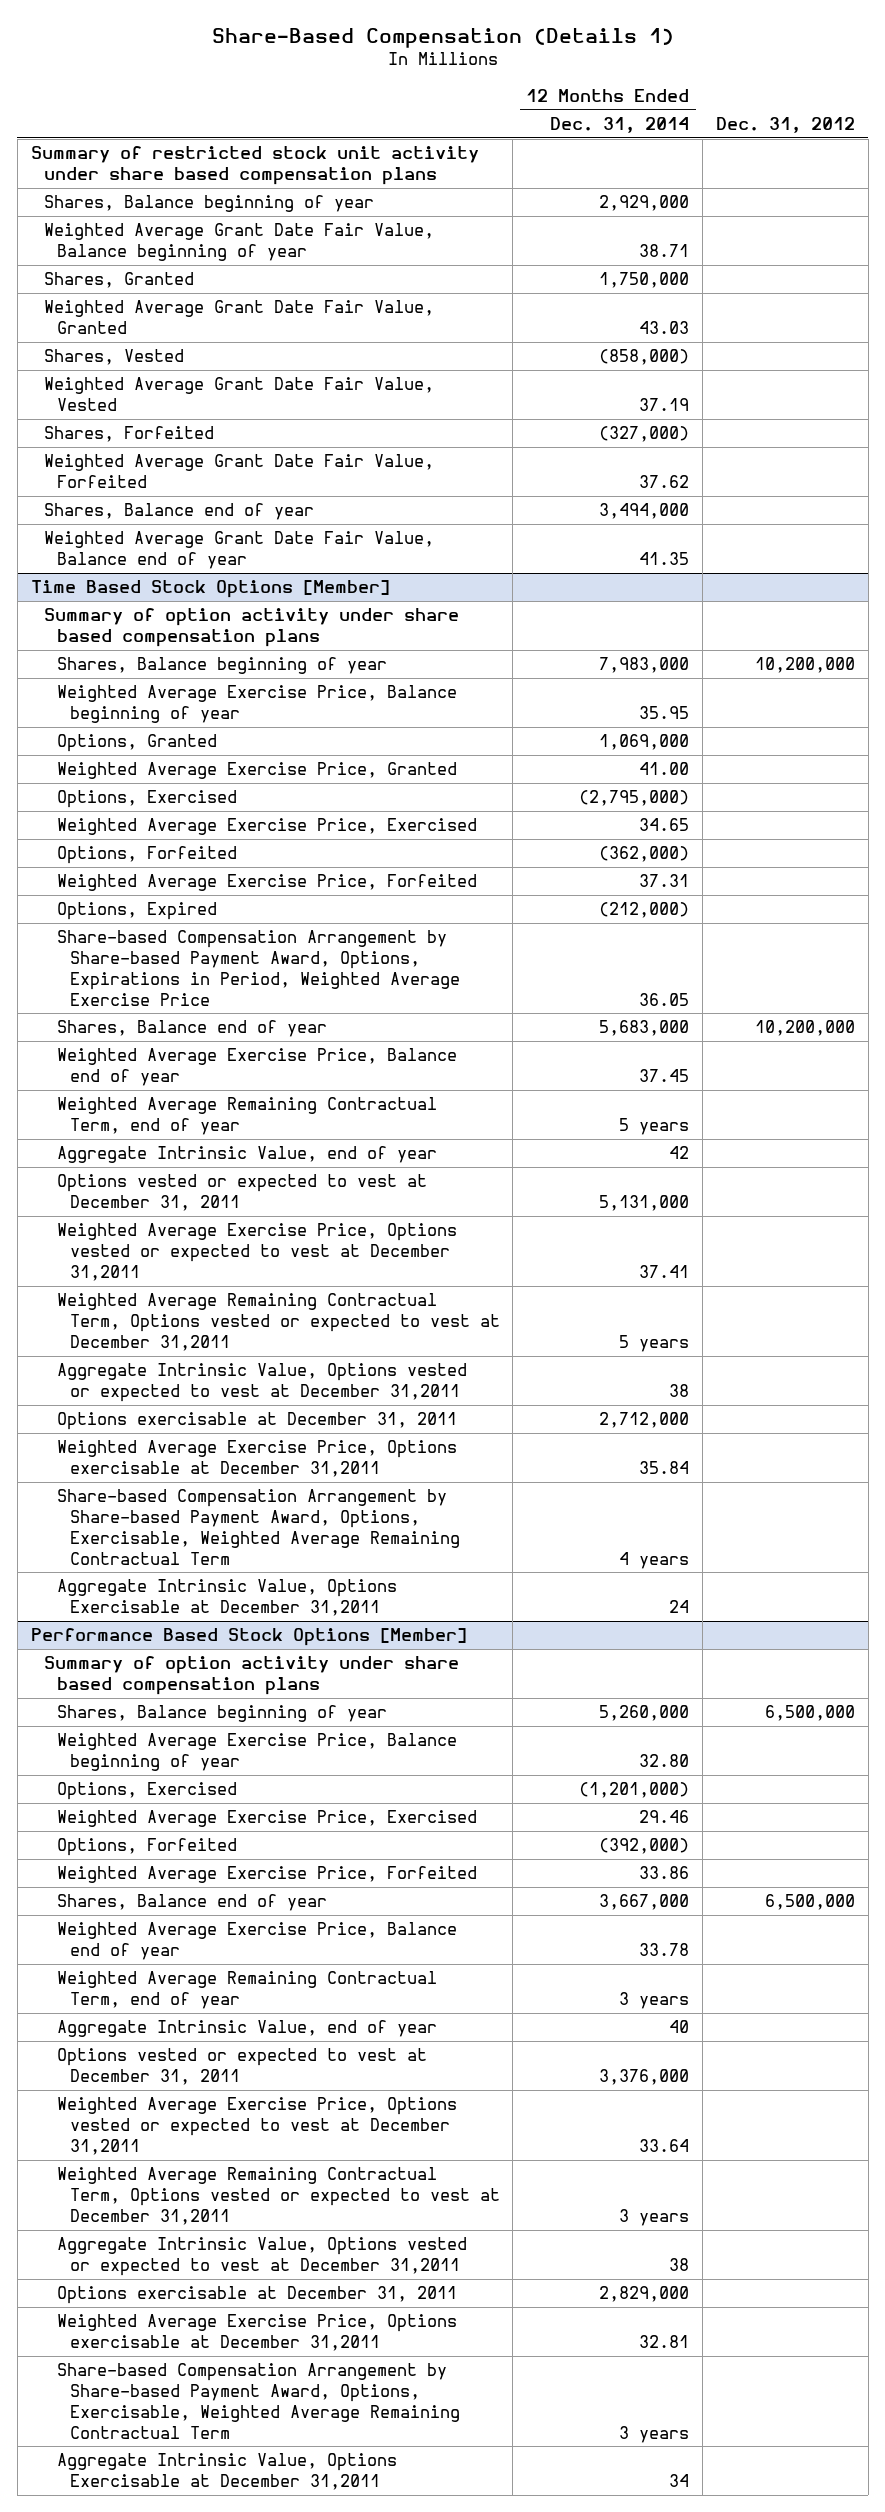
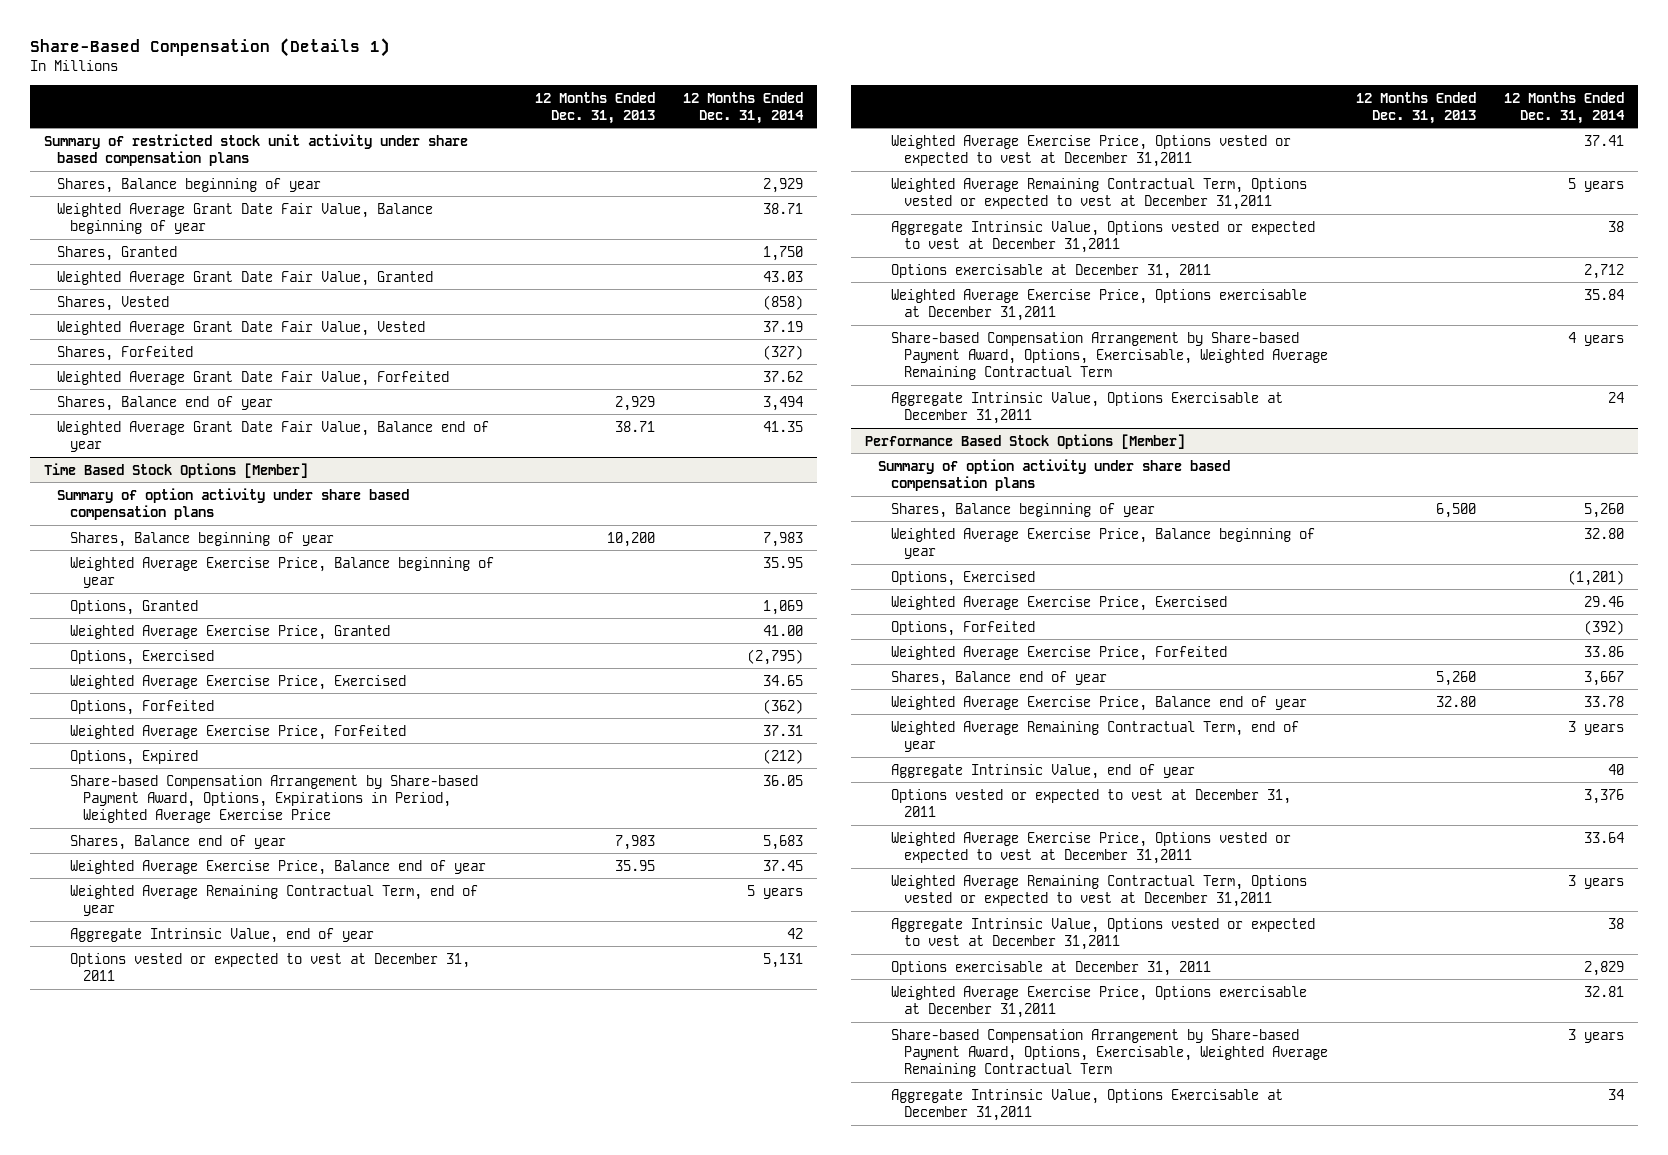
- | 12 Months Ended Dec. 31, 2014 | Dec. 31, 2012
+ | 12 Months Ended Dec. 31, 2013 | 12 Months Ended Dec. 31, 2014
- Shares, Balance beginning of year | 2,929,000 |
+ Shares, Balance beginning of year | | 2,929
- Shares, Granted | 1,750,000 |
+ Shares, Granted | | 1,750
- Shares, Vested | (858,000) |
+ Shares, Vested | | (858)
- Shares, Forfeited | (327,000) |
+ Shares, Forfeited | | (327)
- Shares, Balance end of year | 3,494,000 |
+ Shares, Balance end of year | 2,929 | 3,494
@ Time Based Stock Options [Member]
- Shares, Balance beginning of year | 7,983,000 | 10,200,000
+ Shares, Balance beginning of year | 10,200 | 7,983
- Options, Granted | 1,069,000 |
+ Options, Granted | | 1,069
- Options, Exercised | (2,795,000) |
+ Options, Exercised | | (2,795)
- Options, Forfeited | (362,000) |
+ Options, Forfeited | | (362)
- Options, Expired | (212,000) |
+ Options, Expired | | (212)
- Shares, Balance end of year | 5,683,000 | 10,200,000
+ Shares, Balance end of year | 7,983 | 5,683
- Options vested or expected to vest at December 31, 2011 | 5,131,000 |
+ Options vested or expected to vest at December 31, 2011 | | 5,131
- Options exercisable at December 31, 2011 | 2,712,000 |
+ Options exercisable at December 31, 2011 | | 2,712
@ Performance Based Stock Options [Member]
- Shares, Balance beginning of year | 5,260,000 | 6,500,000
+ Shares, Balance beginning of year | 6,500 | 5,260
- Options, Exercised | (1,201,000) |
+ Options, Exercised | | (1,201)
- Options, Forfeited | (392,000) |
+ Options, Forfeited | | (392)
- Shares, Balance end of year | 3,667,000 | 6,500,000
+ Shares, Balance end of year | 5,260 | 3,667
- Options vested or expected to vest at December 31, 2011 | 3,376,000 |
+ Options vested or expected to vest at December 31, 2011 | | 3,376
- Options exercisable at December 31, 2011 | 2,829,000 |
+ Options exercisable at December 31, 2011 | | 2,829

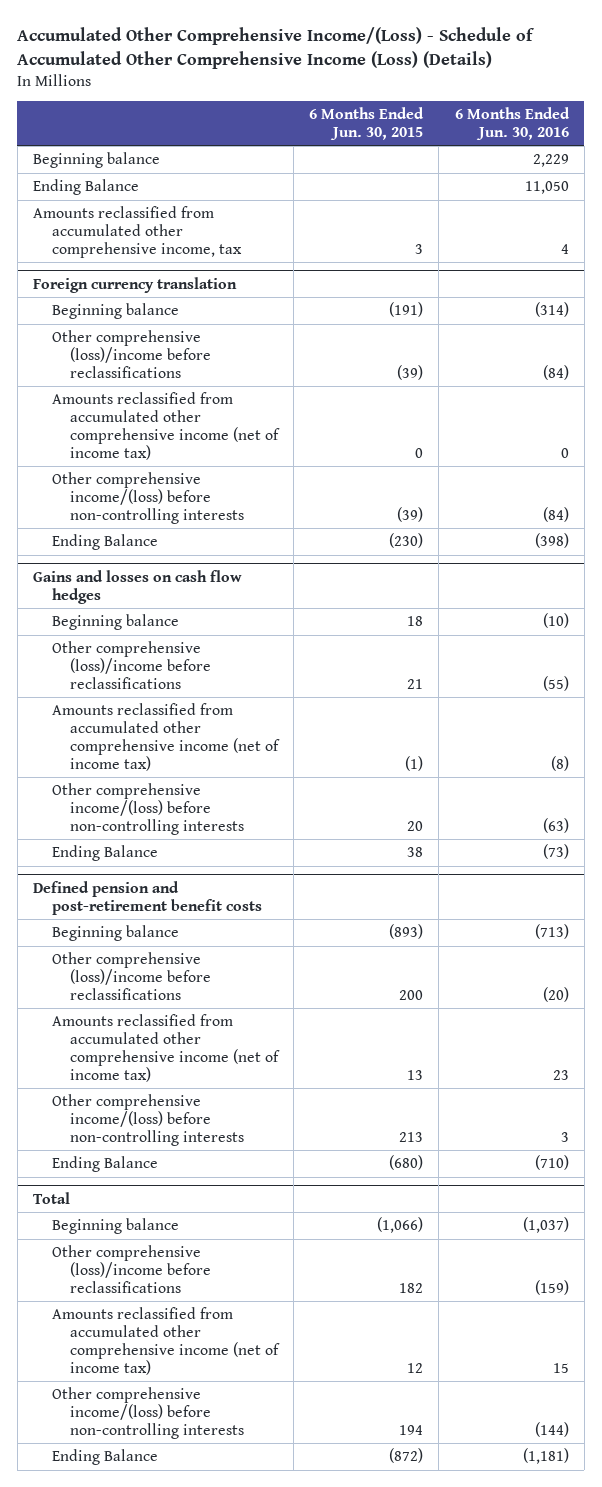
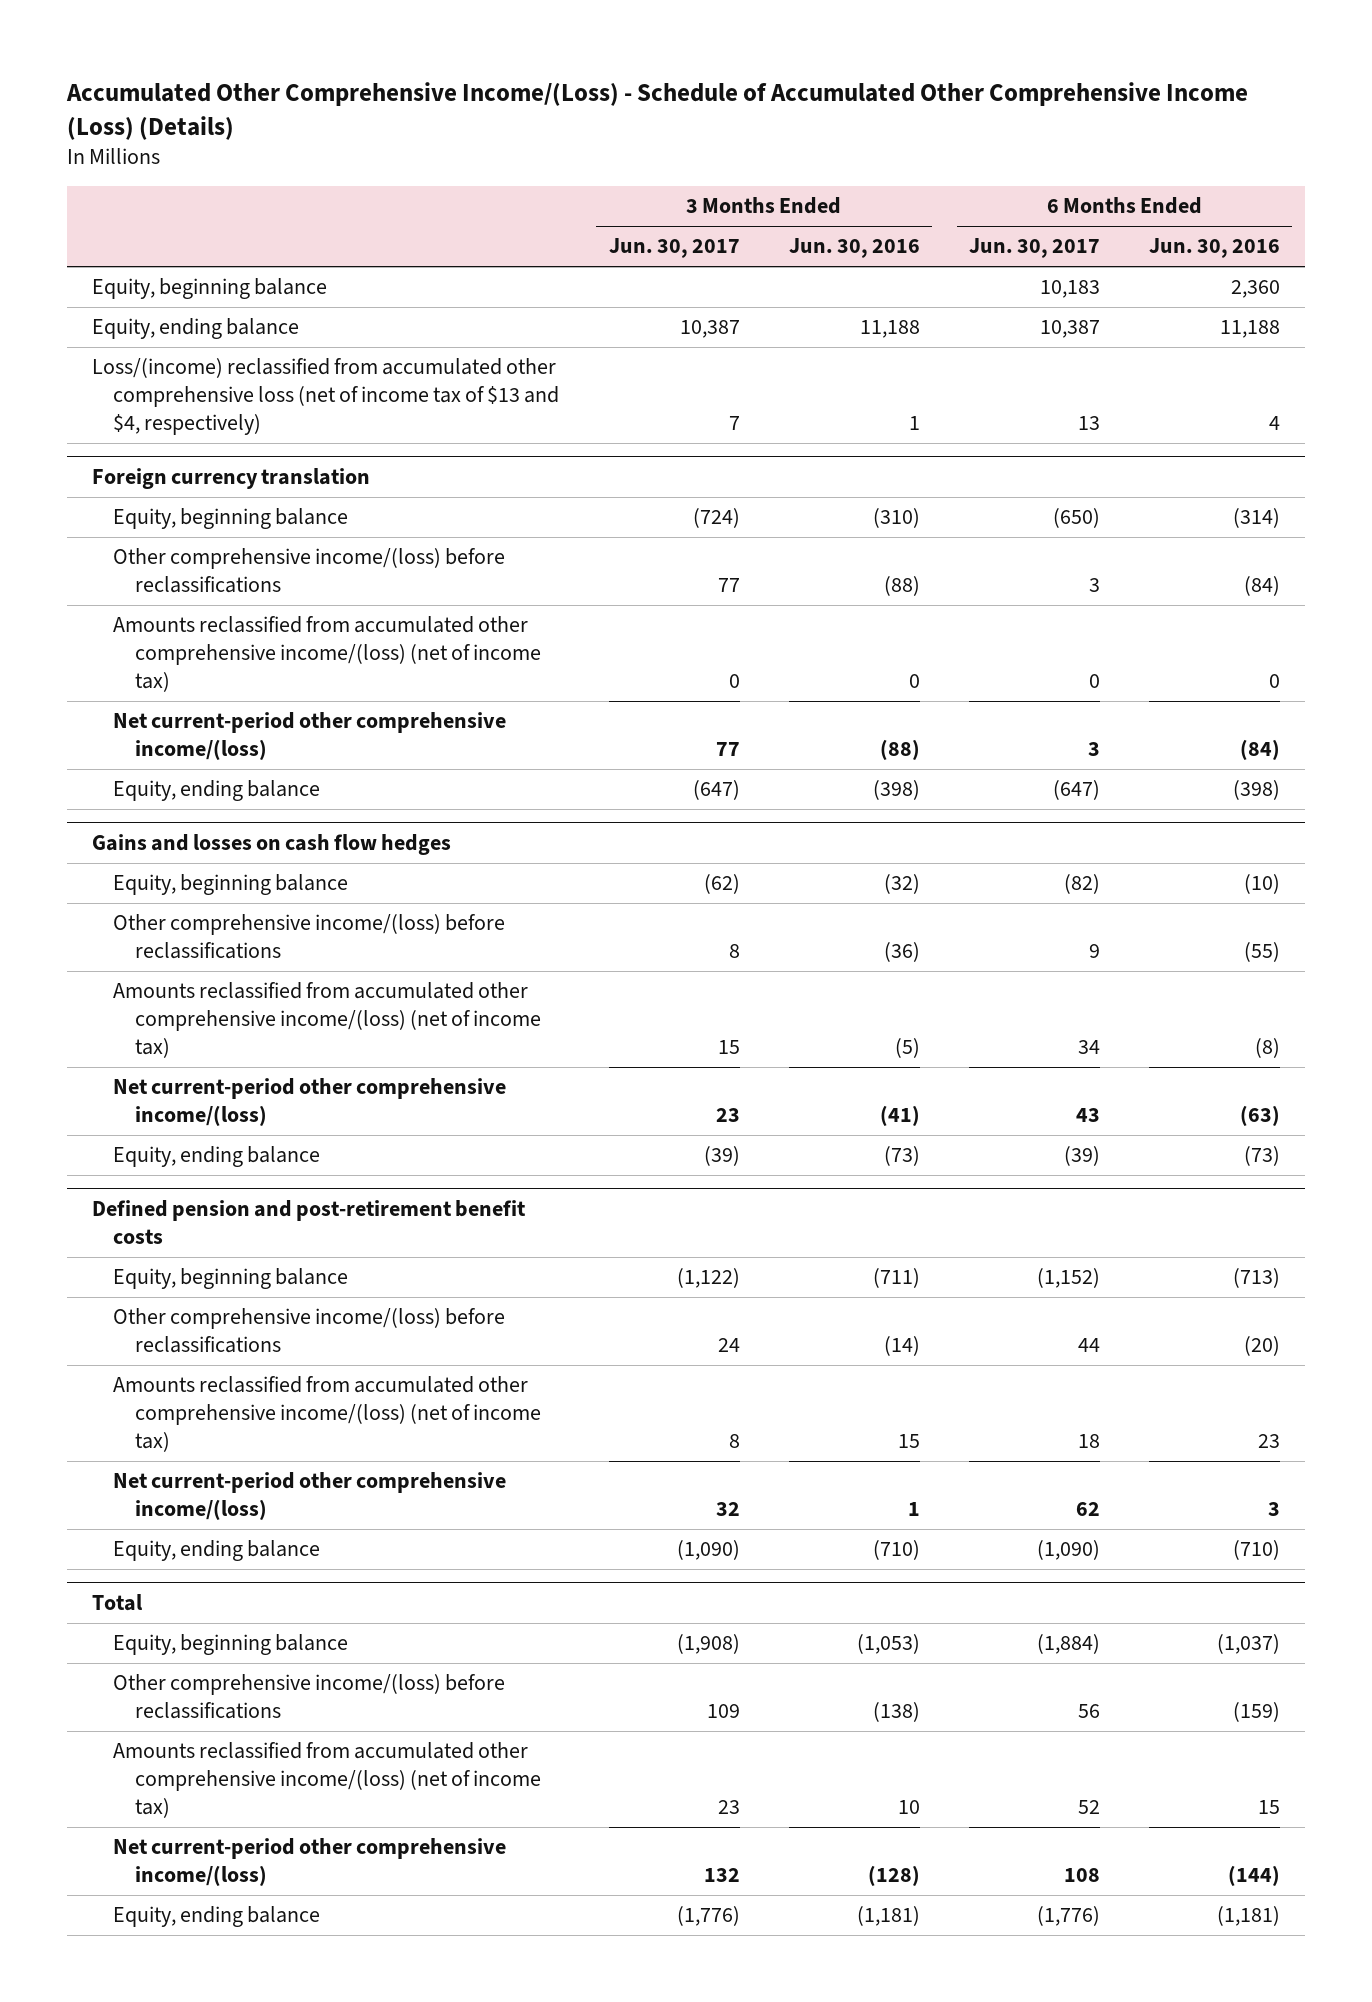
- | 6 Months Ended Jun. 30, 2015 | 6 Months Ended Jun. 30, 2016
+ | 3 Months Ended Jun. 30, 2017 | 3 Months Ended Jun. 30, 2016 | 6 Months Ended Jun. 30, 2017 | 6 Months Ended Jun. 30, 2016
- Beginning balance | | 2,229
- Ending Balance | | 11,050
- Amounts reclassified from accumulated other comprehensive income, tax | 3 | 4
+ Equity, beginning balance | | | 10,183 | 2,360
+ Equity, ending balance | 10,387 | 11,188 | 10,387 | 11,188
+ Loss/(income) reclassified from accumulated other comprehensive loss (net of income tax of $13 and $4, respectively) | 7 | 1 | 13 | 4
@ Foreign currency translation
- Beginning balance | (191) | (314)
- Other comprehensive (loss)/income before reclassifications | (39) | (84)
- Amounts reclassified from accumulated other comprehensive income (net of income tax) | 0 | 0
- Other comprehensive income/(loss) before non-controlling interests | (39) | (84)
- Ending Balance | (230) | (398)
+ Equity, beginning balance | (724) | (310) | (650) | (314)
+ Other comprehensive income/(loss) before reclassifications | 77 | (88) | 3 | (84)
+ Amounts reclassified from accumulated other comprehensive income/(loss) (net of income tax) | 0 | 0 | 0 | 0
+ Net current-period other comprehensive income/(loss) | 77 | (88) | 3 | (84)
+ Equity, ending balance | (647) | (398) | (647) | (398)
@ Gains and losses on cash flow hedges
- Beginning balance | 18 | (10)
- Other comprehensive (loss)/income before reclassifications | 21 | (55)
- Amounts reclassified from accumulated other comprehensive income (net of income tax) | (1) | (8)
- Other comprehensive income/(loss) before non-controlling interests | 20 | (63)
- Ending Balance | 38 | (73)
+ Equity, beginning balance | (62) | (32) | (82) | (10)
+ Other comprehensive income/(loss) before reclassifications | 8 | (36) | 9 | (55)
+ Amounts reclassified from accumulated other comprehensive income/(loss) (net of income tax) | 15 | (5) | 34 | (8)
+ Net current-period other comprehensive income/(loss) | 23 | (41) | 43 | (63)
+ Equity, ending balance | (39) | (73) | (39) | (73)
@ Defined pension and post-retirement benefit costs
- Beginning balance | (893) | (713)
- Other comprehensive (loss)/income before reclassifications | 200 | (20)
- Amounts reclassified from accumulated other comprehensive income (net of income tax) | 13 | 23
- Other comprehensive income/(loss) before non-controlling interests | 213 | 3
- Ending Balance | (680) | (710)
+ Equity, beginning balance | (1,122) | (711) | (1,152) | (713)
+ Other comprehensive income/(loss) before reclassifications | 24 | (14) | 44 | (20)
+ Amounts reclassified from accumulated other comprehensive income/(loss) (net of income tax) | 8 | 15 | 18 | 23
+ Net current-period other comprehensive income/(loss) | 32 | 1 | 62 | 3
+ Equity, ending balance | (1,090) | (710) | (1,090) | (710)
@ Total
- Beginning balance | (1,066) | (1,037)
- Other comprehensive (loss)/income before reclassifications | 182 | (159)
- Amounts reclassified from accumulated other comprehensive income (net of income tax) | 12 | 15
- Other comprehensive income/(loss) before non-controlling interests | 194 | (144)
- Ending Balance | (872) | (1,181)
+ Equity, beginning balance | (1,908) | (1,053) | (1,884) | (1,037)
+ Other comprehensive income/(loss) before reclassifications | 109 | (138) | 56 | (159)
+ Amounts reclassified from accumulated other comprehensive income/(loss) (net of income tax) | 23 | 10 | 52 | 15
+ Net current-period other comprehensive income/(loss) | 132 | (128) | 108 | (144)
+ Equity, ending balance | (1,776) | (1,181) | (1,776) | (1,181)

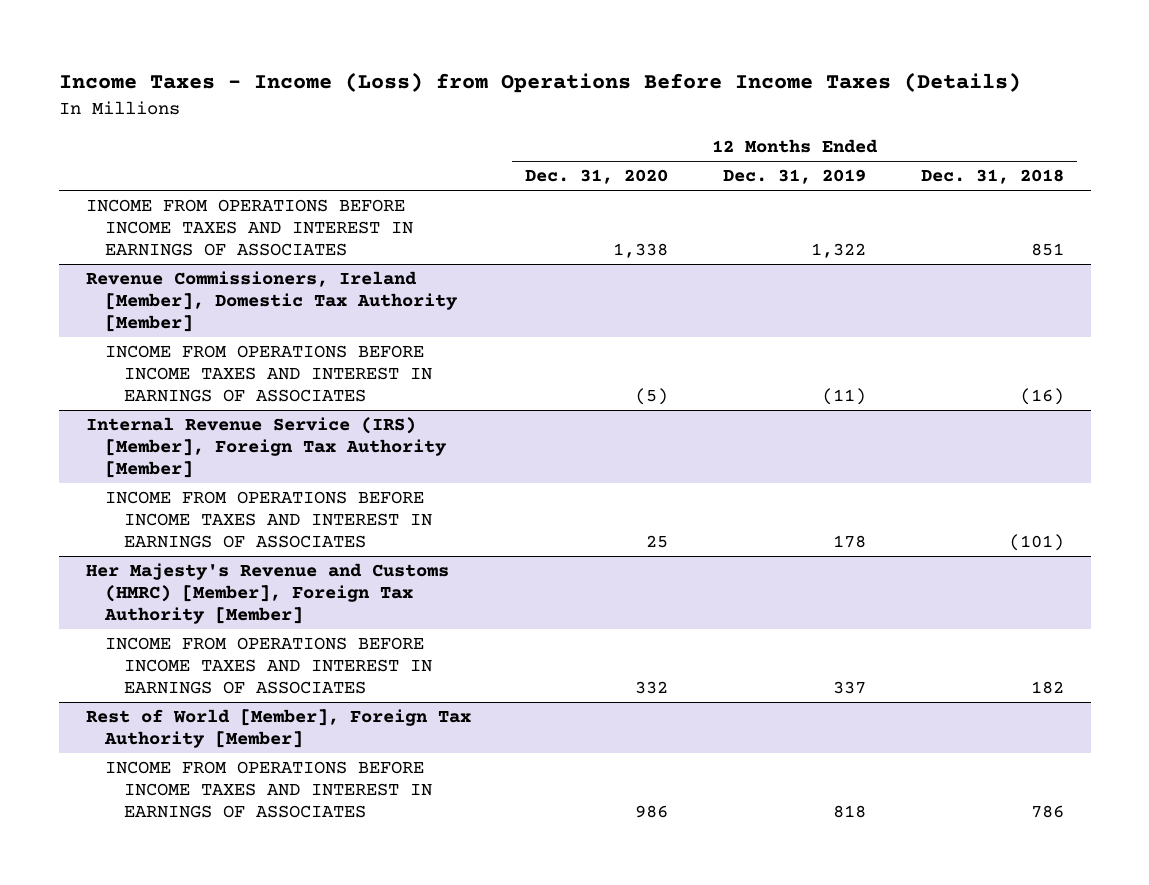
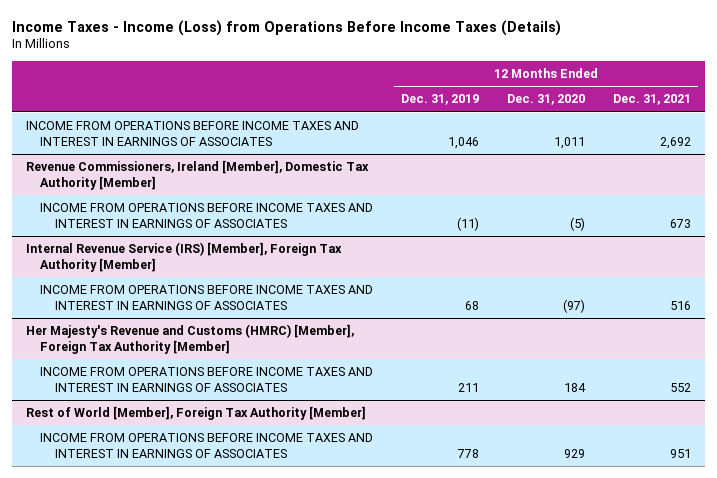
- | 12 Months Ended Dec. 31, 2020 | 12 Months Ended Dec. 31, 2019 | 12 Months Ended Dec. 31, 2018
+ | 12 Months Ended Dec. 31, 2019 | 12 Months Ended Dec. 31, 2020 | 12 Months Ended Dec. 31, 2021
- INCOME FROM OPERATIONS BEFORE INCOME TAXES AND INTEREST IN EARNINGS OF ASSOCIATES | 1,338 | 1,322 | 851
+ INCOME FROM OPERATIONS BEFORE INCOME TAXES AND INTEREST IN EARNINGS OF ASSOCIATES | 1,046 | 1,011 | 2,692
@ Internal Revenue Service (IRS) [Member], Foreign Tax Authority [Member]
- INCOME FROM OPERATIONS BEFORE INCOME TAXES AND INTEREST IN EARNINGS OF ASSOCIATES | 25 | 178 | (101)
+ INCOME FROM OPERATIONS BEFORE INCOME TAXES AND INTEREST IN EARNINGS OF ASSOCIATES | 68 | (97) | 516
@ Her Majesty's Revenue and Customs (HMRC) [Member], Foreign Tax Authority [Member]
- INCOME FROM OPERATIONS BEFORE INCOME TAXES AND INTEREST IN EARNINGS OF ASSOCIATES | 332 | 337 | 182
+ INCOME FROM OPERATIONS BEFORE INCOME TAXES AND INTEREST IN EARNINGS OF ASSOCIATES | 211 | 184 | 552
@ Rest of World [Member], Foreign Tax Authority [Member]
- INCOME FROM OPERATIONS BEFORE INCOME TAXES AND INTEREST IN EARNINGS OF ASSOCIATES | 986 | 818 | 786
+ INCOME FROM OPERATIONS BEFORE INCOME TAXES AND INTEREST IN EARNINGS OF ASSOCIATES | 778 | 929 | 951

